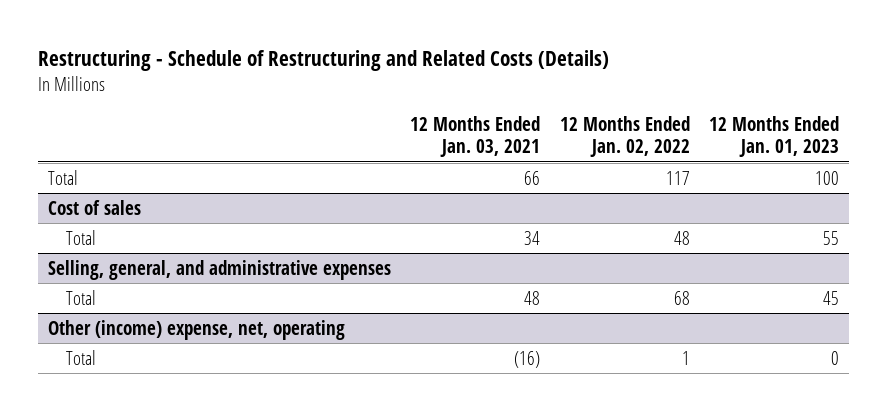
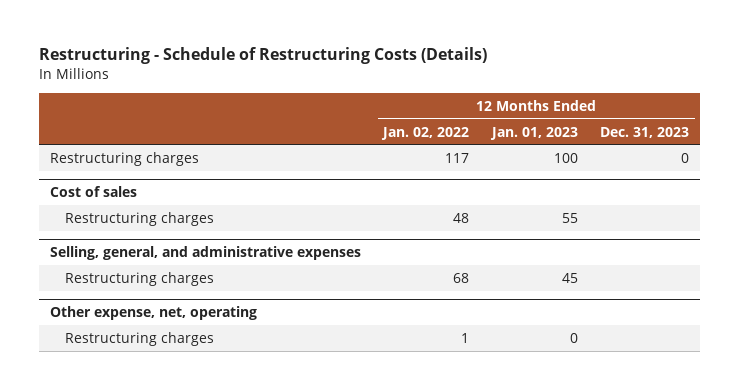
- Restructuring - Schedule of Restructuring and Related Costs (Details)
+ Restructuring - Schedule of Restructuring Costs (Details)
- | 12 Months Ended Jan. 03, 2021 | 12 Months Ended Jan. 02, 2022 | 12 Months Ended Jan. 01, 2023
+ | 12 Months Ended Jan. 02, 2022 | 12 Months Ended Jan. 01, 2023 | 12 Months Ended Dec. 31, 2023
- Total | 66 | 117 | 100
+ Restructuring charges | 117 | 100 | 0
@ Cost of sales
- Total | 34 | 48 | 55
+ Restructuring charges | 48 | 55 |
@ Selling, general, and administrative expenses
- Total | 48 | 68 | 45
- Other (income) expense, net, operating
- Total | (16) | 1 | 0
@ Selling, general, and administrative expenses
+ Restructuring charges | 68 | 45 |
+ Other expense, net, operating
+ Restructuring charges | 1 | 0 |

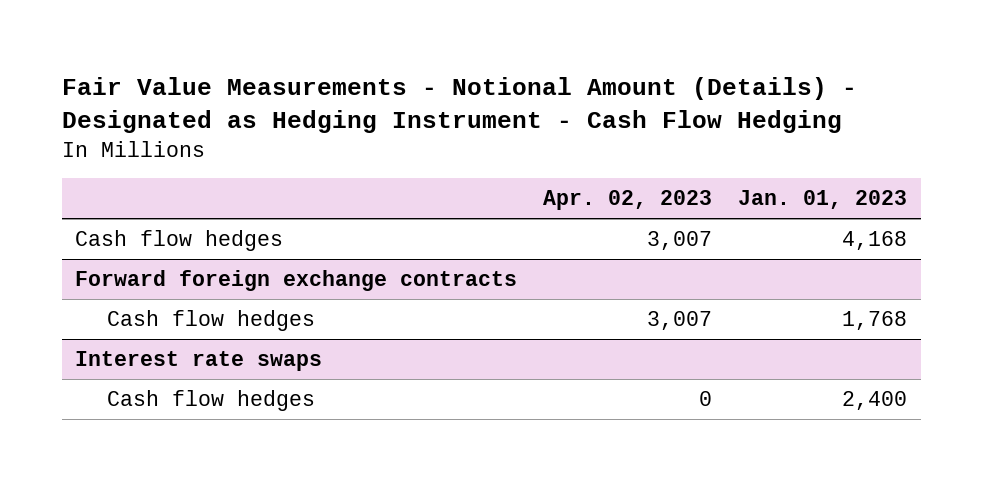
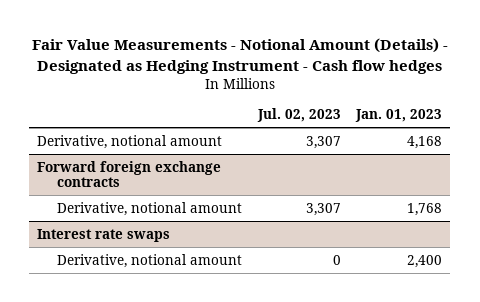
- Fair Value Measurements - Notional Amount (Details) - Designated as Hedging Instrument - Cash Flow Hedging
+ Fair Value Measurements - Notional Amount (Details) - Designated as Hedging Instrument - Cash flow hedges
- | Apr. 02, 2023 | Jan. 01, 2023
+ | Jul. 02, 2023 | Jan. 01, 2023
- Cash flow hedges | 3,007 | 4,168
+ Derivative, notional amount | 3,307 | 4,168
@ Forward foreign exchange contracts
- Cash flow hedges | 3,007 | 1,768
+ Derivative, notional amount | 3,307 | 1,768
@ Interest rate swaps
- Cash flow hedges | 0 | 2,400
+ Derivative, notional amount | 0 | 2,400

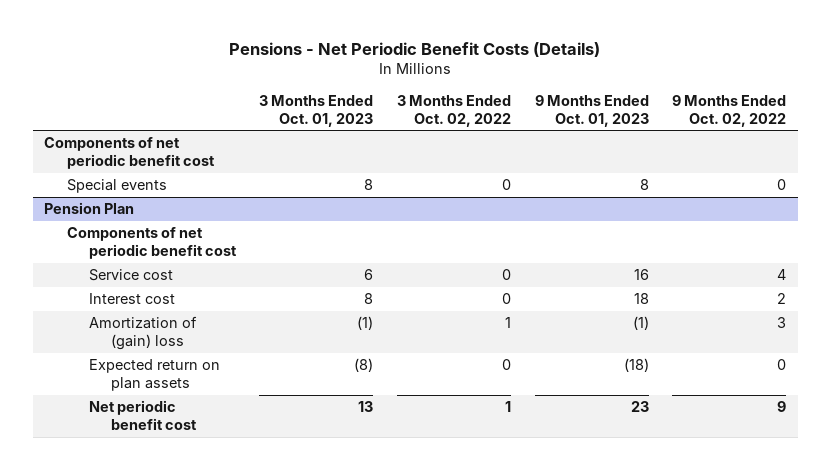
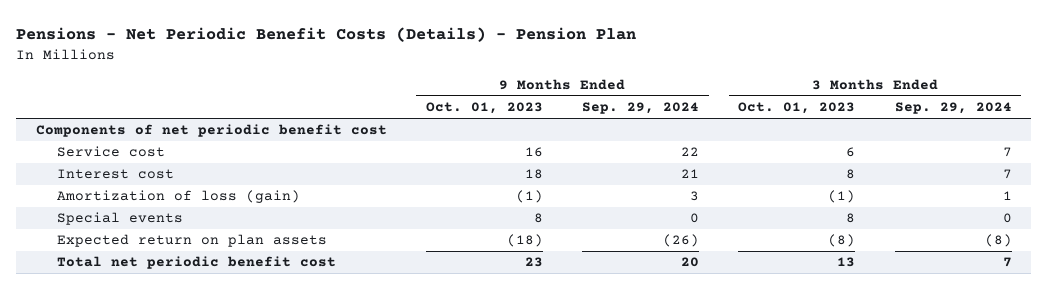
- Pensions - Net Periodic Benefit Costs (Details)
+ Pensions - Net Periodic Benefit Costs (Details) - Pension Plan
- | 3 Months Ended Oct. 01, 2023 | 3 Months Ended Oct. 02, 2022 | 9 Months Ended Oct. 01, 2023 | 9 Months Ended Oct. 02, 2022
+ | 9 Months Ended Oct. 01, 2023 | 9 Months Ended Sep. 29, 2024 | 3 Months Ended Oct. 01, 2023 | 3 Months Ended Sep. 29, 2024
- Pension Plan
- Components of net periodic benefit cost
- Amortization of (gain) loss | (1) | 1 | (1) | 3
+ Amortization of loss (gain) | (1) | 3 | (1) | 1
moved down: Special events | 8 | 0 | 8 | 0
- Net periodic benefit cost | 13 | 1 | 23 | 9
+ Total net periodic benefit cost | 23 | 20 | 13 | 7

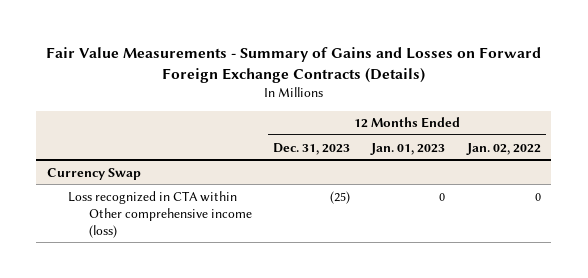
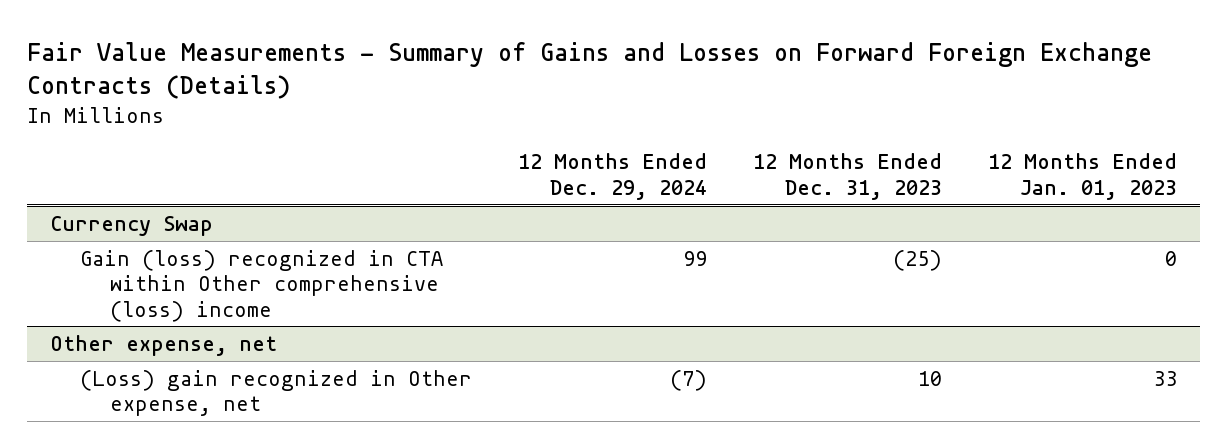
- | 12 Months Ended Dec. 31, 2023 | 12 Months Ended Jan. 01, 2023 | 12 Months Ended Jan. 02, 2022
+ | 12 Months Ended Dec. 29, 2024 | 12 Months Ended Dec. 31, 2023 | 12 Months Ended Jan. 01, 2023
@ Currency Swap
- Loss recognized in CTA within Other comprehensive income (loss) | (25) | 0 | 0
+ Gain (loss) recognized in CTA within Other comprehensive (loss) income | 99 | (25) | 0
+ Other expense, net
+ (Loss) gain recognized in Other expense, net | (7) | 10 | 33

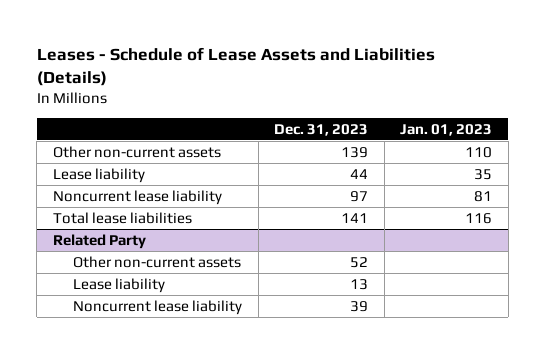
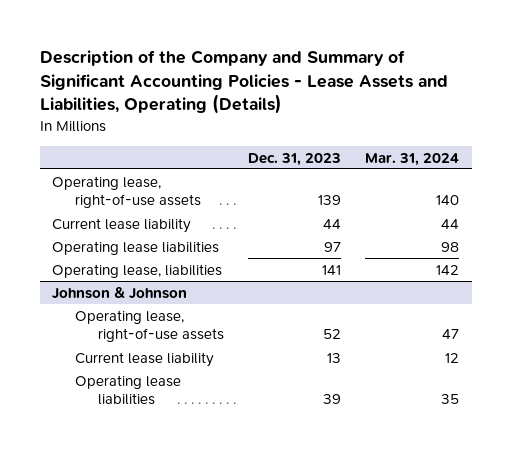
- Leases - Schedule of Lease Assets and Liabilities (Details)
+ Description of the Company and Summary of Significant Accounting Policies - Lease Assets and Liabilities, Operating (Details)
- | Dec. 31, 2023 | Jan. 01, 2023
+ | Dec. 31, 2023 | Mar. 31, 2024
- Other non-current assets | 139 | 110
- Lease liability | 44 | 35
- Noncurrent lease liability | 97 | 81
- Total lease liabilities | 141 | 116
- Related Party
- Other non-current assets | 52 |
- Lease liability | 13 |
- Noncurrent lease liability | 39 |
+ Operating lease, right-of-use assets | 139 | 140
+ Current lease liability | 44 | 44
+ Operating lease liabilities | 97 | 98
+ Operating lease, liabilities | 141 | 142
+ Johnson & Johnson
+ Operating lease, right-of-use assets | 52 | 47
+ Current lease liability | 13 | 12
+ Operating lease liabilities | 39 | 35

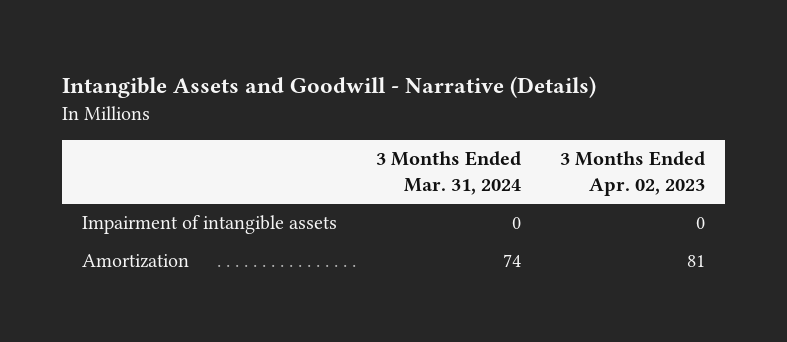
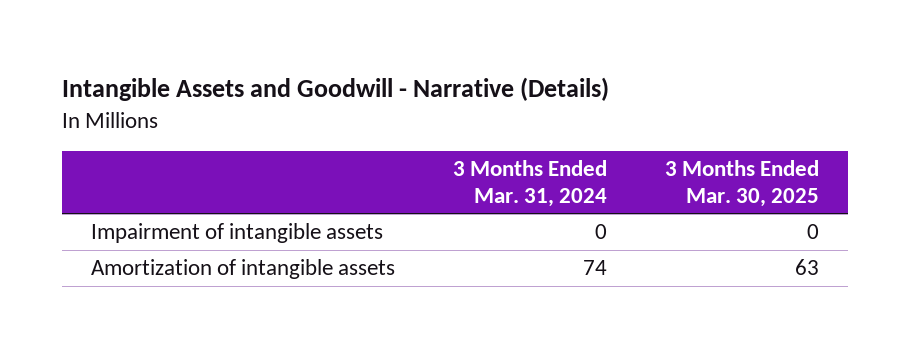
- | 3 Months Ended Mar. 31, 2024 | 3 Months Ended Apr. 02, 2023
+ | 3 Months Ended Mar. 31, 2024 | 3 Months Ended Mar. 30, 2025
- Amortization | 74 | 81
+ Amortization of intangible assets | 74 | 63

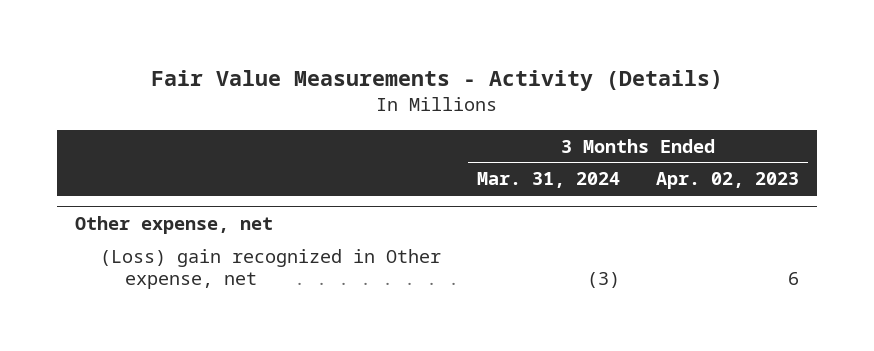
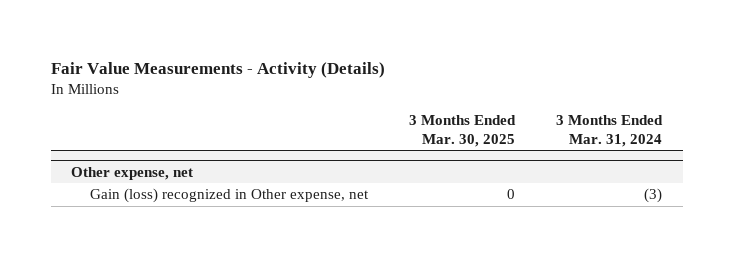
- | 3 Months Ended Mar. 31, 2024 | 3 Months Ended Apr. 02, 2023
+ | 3 Months Ended Mar. 30, 2025 | 3 Months Ended Mar. 31, 2024
@ Other expense, net
- (Loss) gain recognized in Other expense, net | (3) | 6
+ Gain (loss) recognized in Other expense, net | 0 | (3)

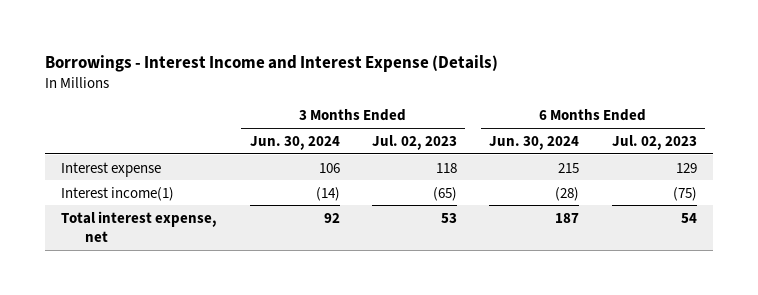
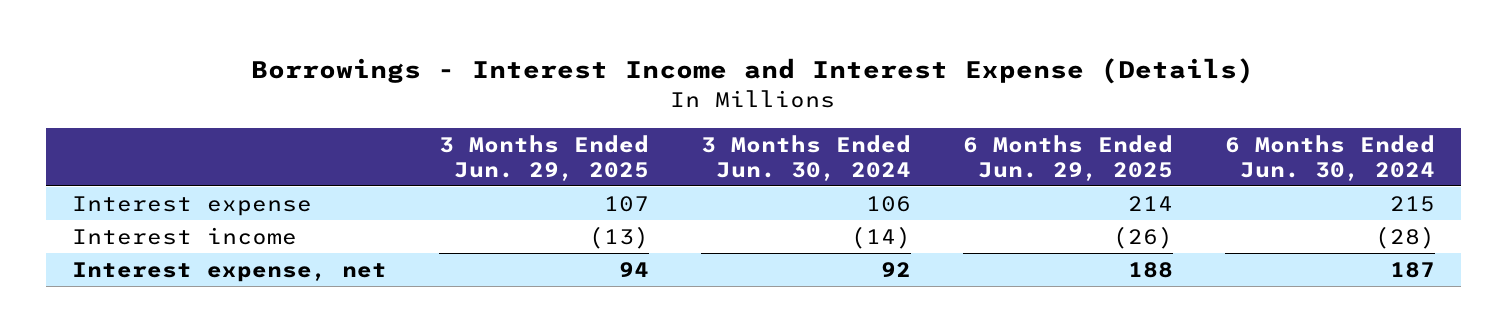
- | 3 Months Ended Jun. 30, 2024 | 3 Months Ended Jul. 02, 2023 | 6 Months Ended Jun. 30, 2024 | 6 Months Ended Jul. 02, 2023
+ | 3 Months Ended Jun. 29, 2025 | 3 Months Ended Jun. 30, 2024 | 6 Months Ended Jun. 29, 2025 | 6 Months Ended Jun. 30, 2024
- Interest income(1) | (14) | (65) | (28) | (75)
- Total interest expense, net | 92 | 53 | 187 | 54
+ Interest income | (13) | (14) | (26) | (28)
+ Interest expense, net | 94 | 92 | 188 | 187

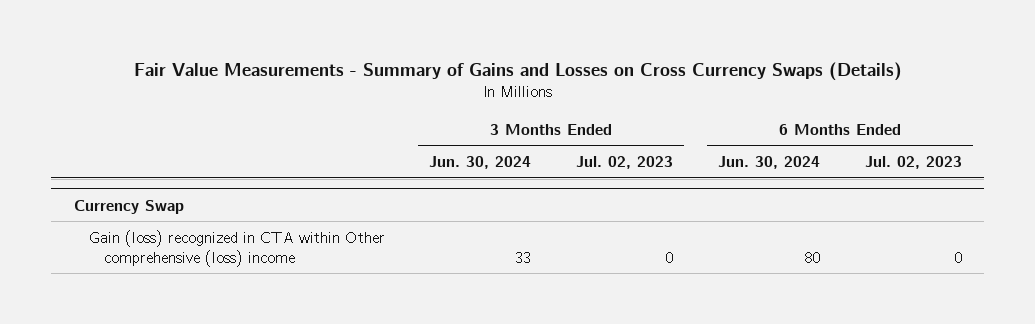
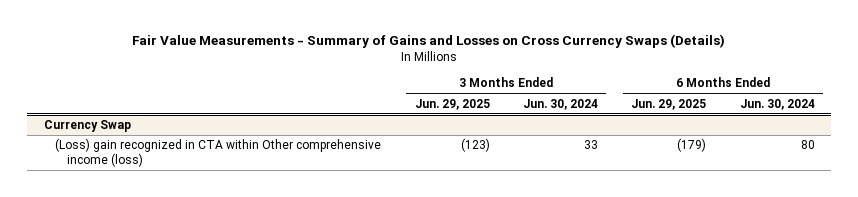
- | 3 Months Ended Jun. 30, 2024 | 3 Months Ended Jul. 02, 2023 | 6 Months Ended Jun. 30, 2024 | 6 Months Ended Jul. 02, 2023
+ | 3 Months Ended Jun. 29, 2025 | 3 Months Ended Jun. 30, 2024 | 6 Months Ended Jun. 29, 2025 | 6 Months Ended Jun. 30, 2024
@ Currency Swap
- Gain (loss) recognized in CTA within Other comprehensive (loss) income | 33 | 0 | 80 | 0
+ (Loss) gain recognized in CTA within Other comprehensive income (loss) | (123) | 33 | (179) | 80

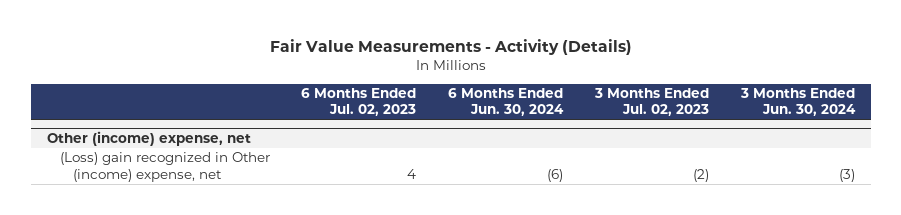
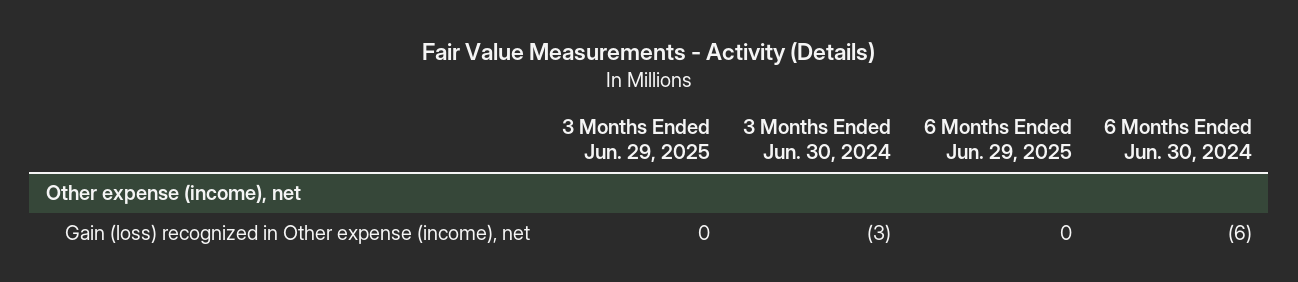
- | 6 Months Ended Jul. 02, 2023 | 6 Months Ended Jun. 30, 2024 | 3 Months Ended Jul. 02, 2023 | 3 Months Ended Jun. 30, 2024
+ | 3 Months Ended Jun. 29, 2025 | 3 Months Ended Jun. 30, 2024 | 6 Months Ended Jun. 29, 2025 | 6 Months Ended Jun. 30, 2024
- Other (income) expense, net
- (Loss) gain recognized in Other (income) expense, net | 4 | (6) | (2) | (3)
+ Other expense (income), net
+ Gain (loss) recognized in Other expense (income), net | 0 | (3) | 0 | (6)

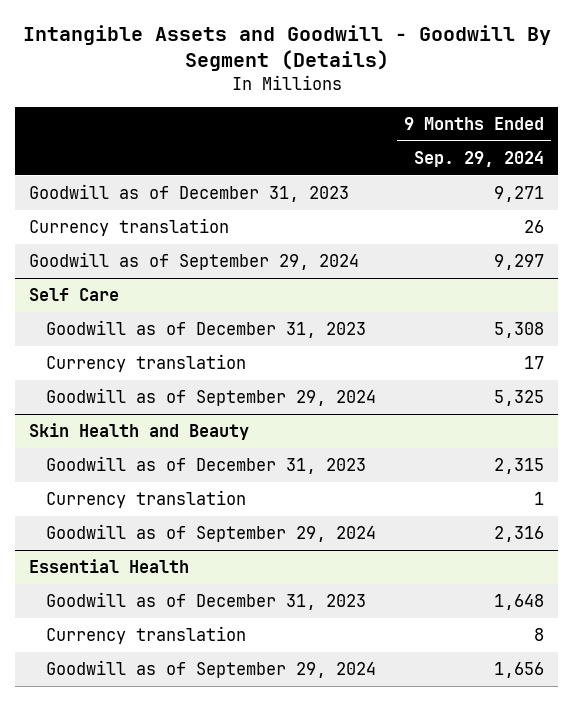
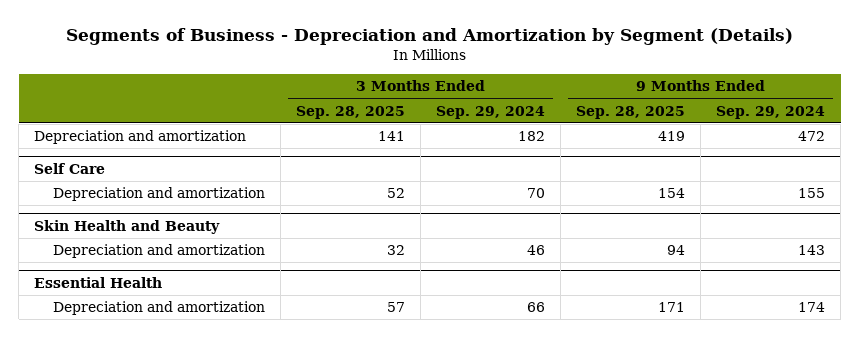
- Intangible Assets and Goodwill - Goodwill By Segment (Details)
+ Segments of Business - Depreciation and Amortization by Segment (Details)
- | 9 Months Ended Sep. 29, 2024
+ | 3 Months Ended Sep. 28, 2025 | 3 Months Ended Sep. 29, 2024 | 9 Months Ended Sep. 28, 2025 | 9 Months Ended Sep. 29, 2024
- Goodwill as of December 31, 2023 | 9,271
- Currency translation | 26
- Goodwill as of September 29, 2024 | 9,297
+ Depreciation and amortization | 141 | 182 | 419 | 472
@ Self Care
- Goodwill as of December 31, 2023 | 5,308
- Currency translation | 17
- Goodwill as of September 29, 2024 | 5,325
+ Depreciation and amortization | 52 | 70 | 154 | 155
@ Skin Health and Beauty
- Goodwill as of December 31, 2023 | 2,315
- Currency translation | 1
- Goodwill as of September 29, 2024 | 2,316
+ Depreciation and amortization | 32 | 46 | 94 | 143
@ Essential Health
- Goodwill as of December 31, 2023 | 1,648
- Currency translation | 8
- Goodwill as of September 29, 2024 | 1,656
+ Depreciation and amortization | 57 | 66 | 171 | 174

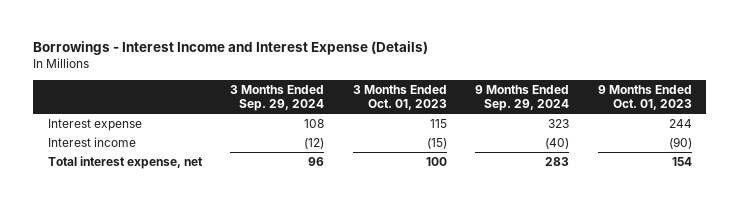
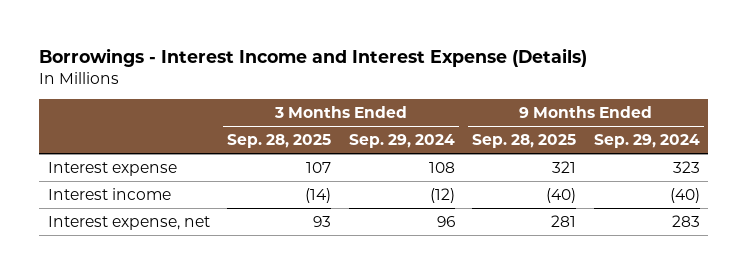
- | 3 Months Ended Sep. 29, 2024 | 3 Months Ended Oct. 01, 2023 | 9 Months Ended Sep. 29, 2024 | 9 Months Ended Oct. 01, 2023
+ | 3 Months Ended Sep. 28, 2025 | 3 Months Ended Sep. 29, 2024 | 9 Months Ended Sep. 28, 2025 | 9 Months Ended Sep. 29, 2024
- Total interest expense, net | 96 | 100 | 283 | 154
+ Interest expense, net | 93 | 96 | 281 | 283

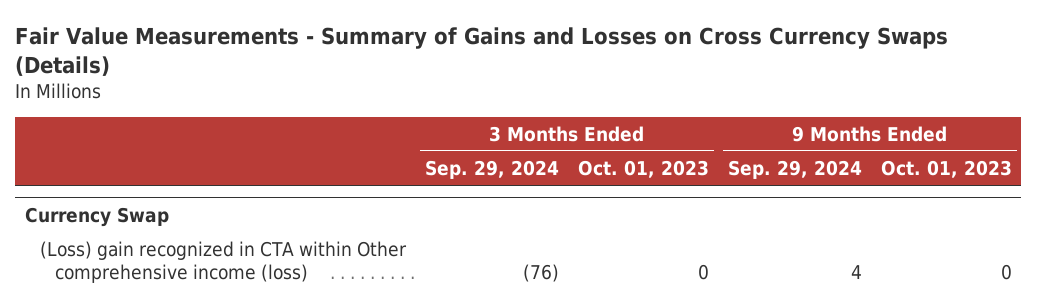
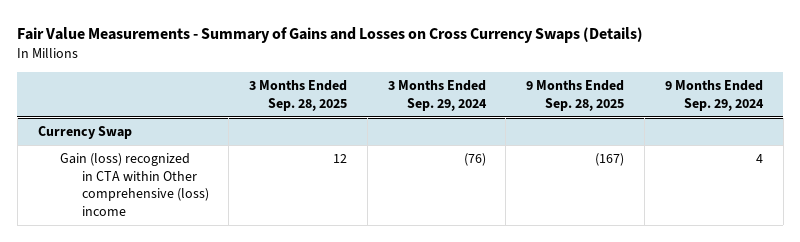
- | 3 Months Ended Sep. 29, 2024 | 3 Months Ended Oct. 01, 2023 | 9 Months Ended Sep. 29, 2024 | 9 Months Ended Oct. 01, 2023
+ | 3 Months Ended Sep. 28, 2025 | 3 Months Ended Sep. 29, 2024 | 9 Months Ended Sep. 28, 2025 | 9 Months Ended Sep. 29, 2024
@ Currency Swap
- (Loss) gain recognized in CTA within Other comprehensive income (loss) | (76) | 0 | 4 | 0
+ Gain (loss) recognized in CTA within Other comprehensive (loss) income | 12 | (76) | (167) | 4

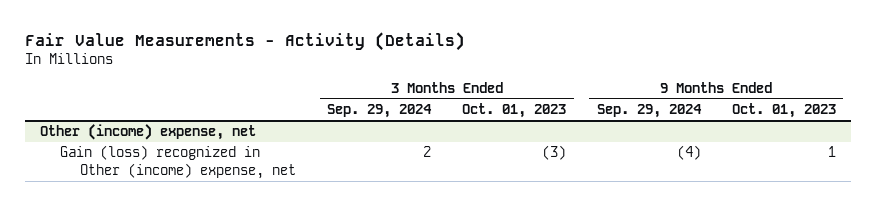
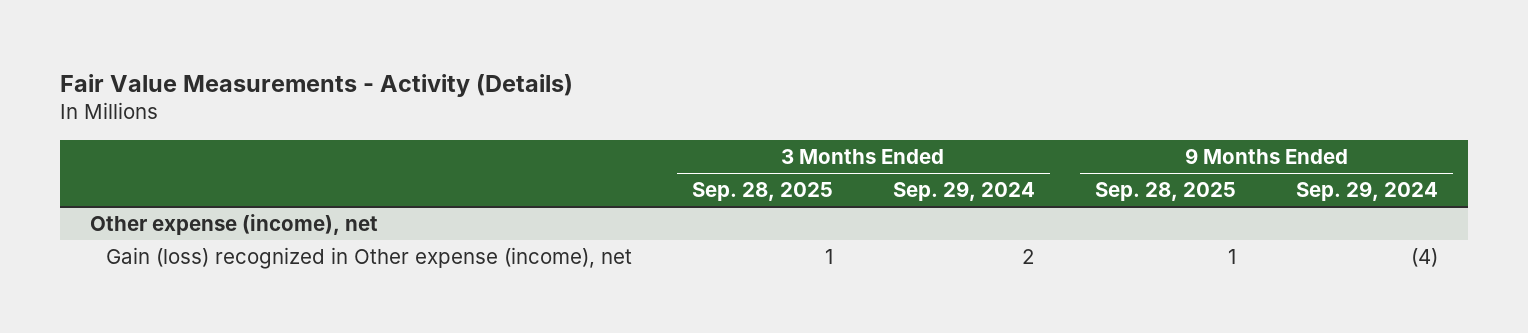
- | 3 Months Ended Sep. 29, 2024 | 3 Months Ended Oct. 01, 2023 | 9 Months Ended Sep. 29, 2024 | 9 Months Ended Oct. 01, 2023
+ | 3 Months Ended Sep. 28, 2025 | 3 Months Ended Sep. 29, 2024 | 9 Months Ended Sep. 28, 2025 | 9 Months Ended Sep. 29, 2024
- Other (income) expense, net
- Gain (loss) recognized in Other (income) expense, net | 2 | (3) | (4) | 1
+ Other expense (income), net
+ Gain (loss) recognized in Other expense (income), net | 1 | 2 | 1 | (4)

